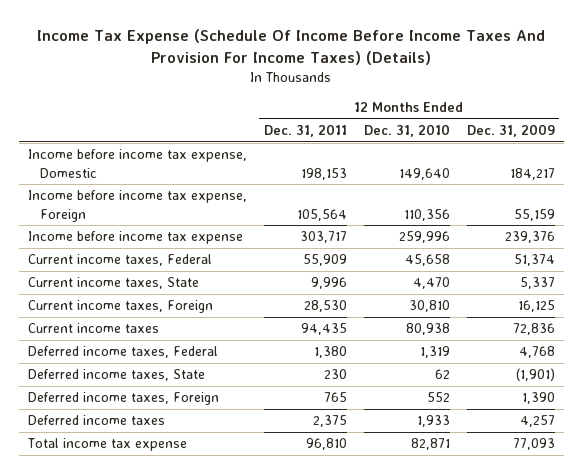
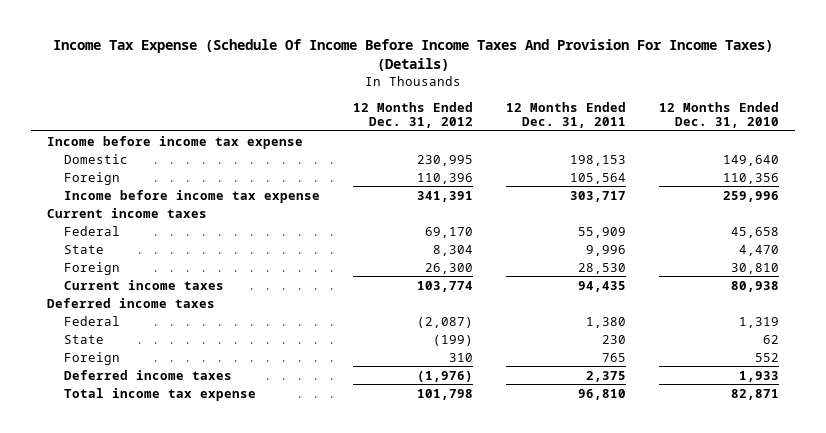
- | 12 Months Ended Dec. 31, 2011 | 12 Months Ended Dec. 31, 2010 | 12 Months Ended Dec. 31, 2009
+ | 12 Months Ended Dec. 31, 2012 | 12 Months Ended Dec. 31, 2011 | 12 Months Ended Dec. 31, 2010
- Income before income tax expense, Domestic | 198,153 | 149,640 | 184,217
- Income before income tax expense, Foreign | 105,564 | 110,356 | 55,159
+ Income before income tax expense
+ Domestic | 230,995 | 198,153 | 149,640
+ Foreign | 110,396 | 105,564 | 110,356
- Current income taxes, Federal | 55,909 | 45,658 | 51,374
- Current income taxes, State | 9,996 | 4,470 | 5,337
- Current income taxes, Foreign | 28,530 | 30,810 | 16,125
+ Current income taxes
+ Federal | 69,170 | 55,909 | 45,658
+ State | 8,304 | 9,996 | 4,470
+ Foreign | 26,300 | 28,530 | 30,810
- Deferred income taxes, Federal | 1,380 | 1,319 | 4,768
- Deferred income taxes, State | 230 | 62 | (1,901)
- Deferred income taxes, Foreign | 765 | 552 | 1,390
+ Deferred income taxes
+ Federal | (2,087) | 1,380 | 1,319
+ State | (199) | 230 | 62
+ Foreign | 310 | 765 | 552

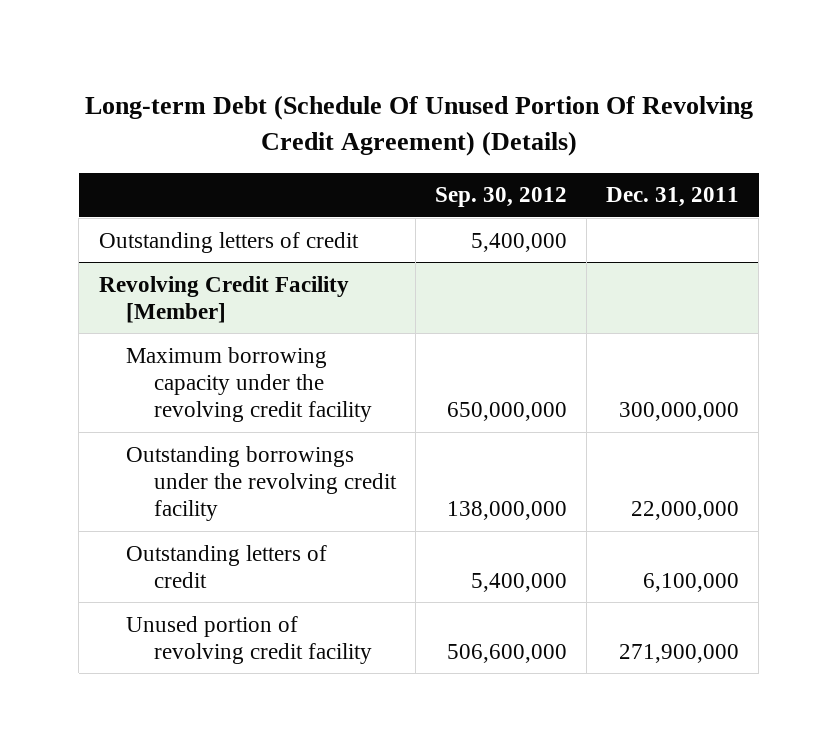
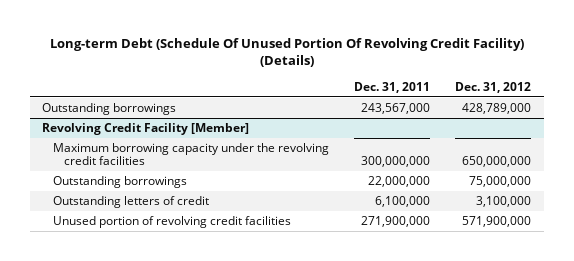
- Long-term Debt (Schedule Of Unused Portion Of Revolving Credit Agreement) (Details)
+ Long-term Debt (Schedule Of Unused Portion Of Revolving Credit Facility) (Details)
- | Sep. 30, 2012 | Dec. 31, 2011
+ | Dec. 31, 2011 | Dec. 31, 2012
- Outstanding letters of credit | 5,400,000 |
+ Outstanding borrowings | 243,567,000 | 428,789,000
@ Revolving Credit Facility [Member]
- Maximum borrowing capacity under the revolving credit facility | 650,000,000 | 300,000,000
- Outstanding borrowings under the revolving credit facility | 138,000,000 | 22,000,000
+ Maximum borrowing capacity under the revolving credit facilities | 300,000,000 | 650,000,000
+ Outstanding borrowings | 22,000,000 | 75,000,000
- Unused portion of revolving credit facility | 506,600,000 | 271,900,000
+ Unused portion of revolving credit facilities | 271,900,000 | 571,900,000

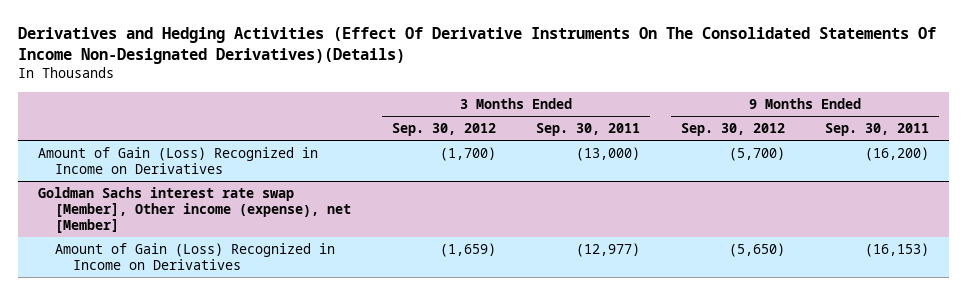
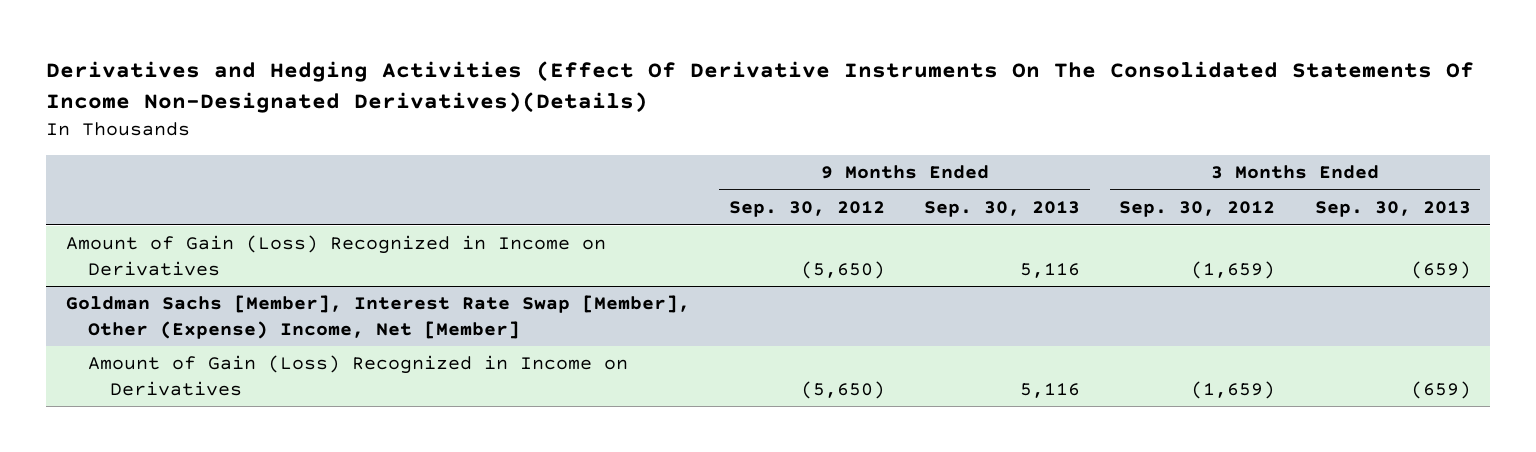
- | 3 Months Ended Sep. 30, 2012 | 3 Months Ended Sep. 30, 2011 | 9 Months Ended Sep. 30, 2012 | 9 Months Ended Sep. 30, 2011
+ | 9 Months Ended Sep. 30, 2012 | 9 Months Ended Sep. 30, 2013 | 3 Months Ended Sep. 30, 2012 | 3 Months Ended Sep. 30, 2013
- Amount of Gain (Loss) Recognized in Income on Derivatives | (1,700) | (13,000) | (5,700) | (16,200)
- Goldman Sachs interest rate swap [Member], Other income (expense), net [Member]
+ Goldman Sachs [Member], Interest Rate Swap [Member], Other (Expense) Income, Net [Member]
+ Amount of Gain (Loss) Recognized in Income on Derivatives | (5,650) | 5,116 | (1,659) | (659)

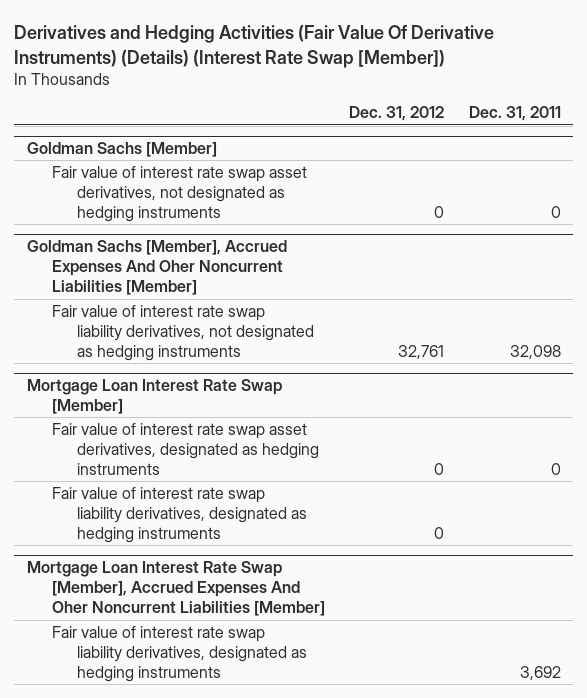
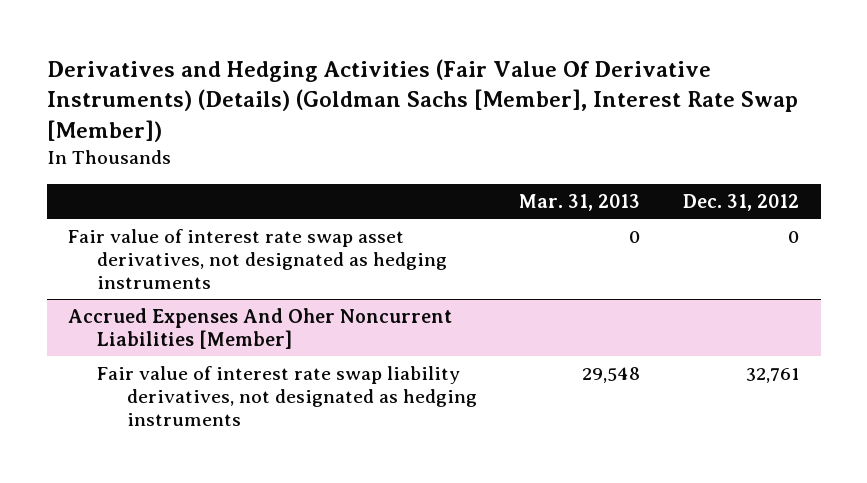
- Derivatives and Hedging Activities (Fair Value Of Derivative Instruments) (Details) (Interest Rate Swap [Member])
+ Derivatives and Hedging Activities (Fair Value Of Derivative Instruments) (Details) (Goldman Sachs [Member], Interest Rate Swap [Member])
- | Dec. 31, 2012 | Dec. 31, 2011
+ | Mar. 31, 2013 | Dec. 31, 2012
- Goldman Sachs [Member]
- Goldman Sachs [Member], Accrued Expenses And Oher Noncurrent Liabilities [Member]
+ Accrued Expenses And Oher Noncurrent Liabilities [Member]
- Mortgage Loan Interest Rate Swap [Member]
- Fair value of interest rate swap asset derivatives, designated as hedging instruments | 0 | 0
- Fair value of interest rate swap liability derivatives, designated as hedging instruments | 0 |
- Mortgage Loan Interest Rate Swap [Member], Accrued Expenses And Oher Noncurrent Liabilities [Member]
- Fair value of interest rate swap liability derivatives, designated as hedging instruments | | 3,692

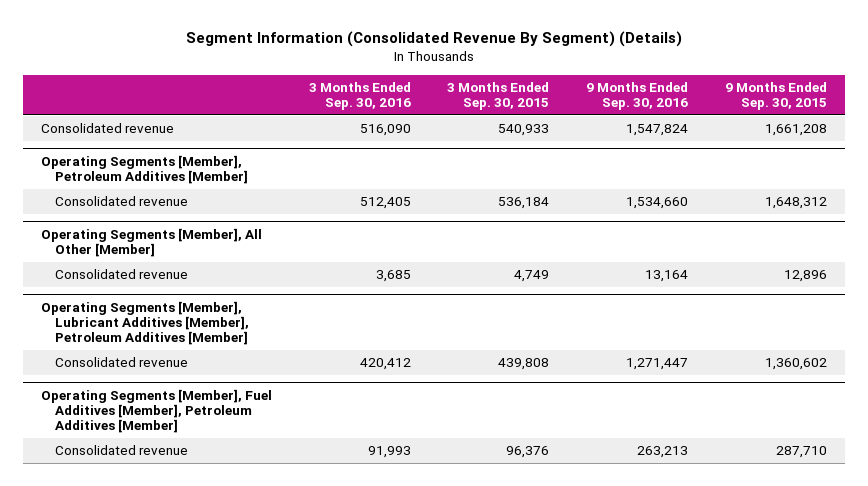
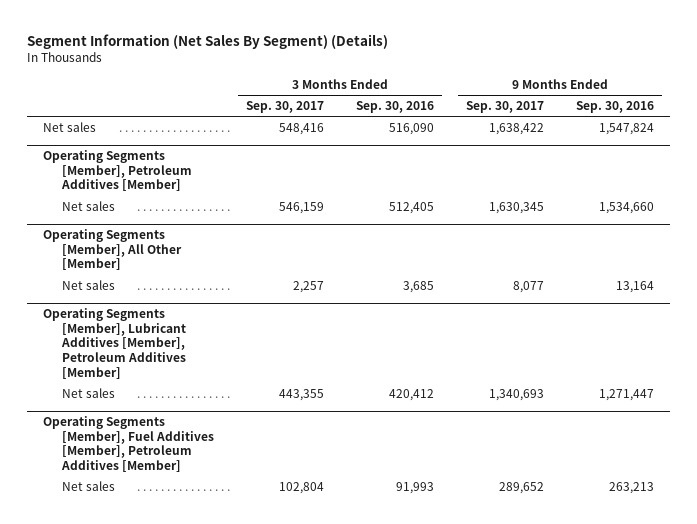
- Segment Information (Consolidated Revenue By Segment) (Details)
+ Segment Information (Net Sales By Segment) (Details)
- | 3 Months Ended Sep. 30, 2016 | 3 Months Ended Sep. 30, 2015 | 9 Months Ended Sep. 30, 2016 | 9 Months Ended Sep. 30, 2015
+ | 3 Months Ended Sep. 30, 2017 | 3 Months Ended Sep. 30, 2016 | 9 Months Ended Sep. 30, 2017 | 9 Months Ended Sep. 30, 2016
- Consolidated revenue | 516,090 | 540,933 | 1,547,824 | 1,661,208
+ Net sales | 548,416 | 516,090 | 1,638,422 | 1,547,824
@ Operating Segments [Member], Petroleum Additives [Member]
- Consolidated revenue | 512,405 | 536,184 | 1,534,660 | 1,648,312
+ Net sales | 546,159 | 512,405 | 1,630,345 | 1,534,660
@ Operating Segments [Member], All Other [Member]
- Consolidated revenue | 3,685 | 4,749 | 13,164 | 12,896
+ Net sales | 2,257 | 3,685 | 8,077 | 13,164
@ Operating Segments [Member], Lubricant Additives [Member], Petroleum Additives [Member]
- Consolidated revenue | 420,412 | 439,808 | 1,271,447 | 1,360,602
+ Net sales | 443,355 | 420,412 | 1,340,693 | 1,271,447
@ Operating Segments [Member], Fuel Additives [Member], Petroleum Additives [Member]
- Consolidated revenue | 91,993 | 96,376 | 263,213 | 287,710
+ Net sales | 102,804 | 91,993 | 289,652 | 263,213

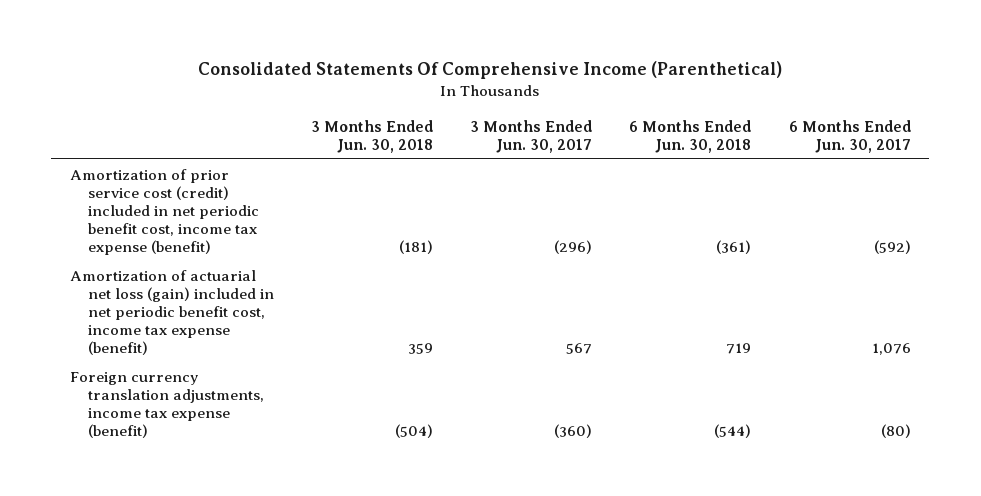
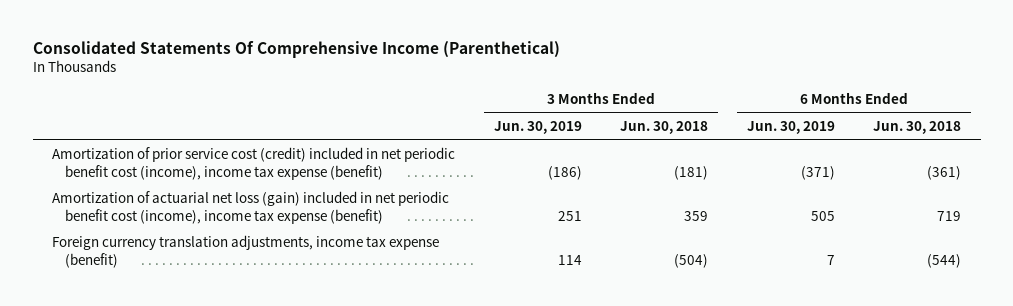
- | 3 Months Ended Jun. 30, 2018 | 3 Months Ended Jun. 30, 2017 | 6 Months Ended Jun. 30, 2018 | 6 Months Ended Jun. 30, 2017
+ | 3 Months Ended Jun. 30, 2019 | 3 Months Ended Jun. 30, 2018 | 6 Months Ended Jun. 30, 2019 | 6 Months Ended Jun. 30, 2018
- Amortization of prior service cost (credit) included in net periodic benefit cost, income tax expense (benefit) | (181) | (296) | (361) | (592)
- Amortization of actuarial net loss (gain) included in net periodic benefit cost, income tax expense (benefit) | 359 | 567 | 719 | 1,076
+ Amortization of prior service cost (credit) included in net periodic benefit cost (income), income tax expense (benefit) | (186) | (181) | (371) | (361)
+ Amortization of actuarial net loss (gain) included in net periodic benefit cost (income), income tax expense (benefit) | 251 | 359 | 505 | 719

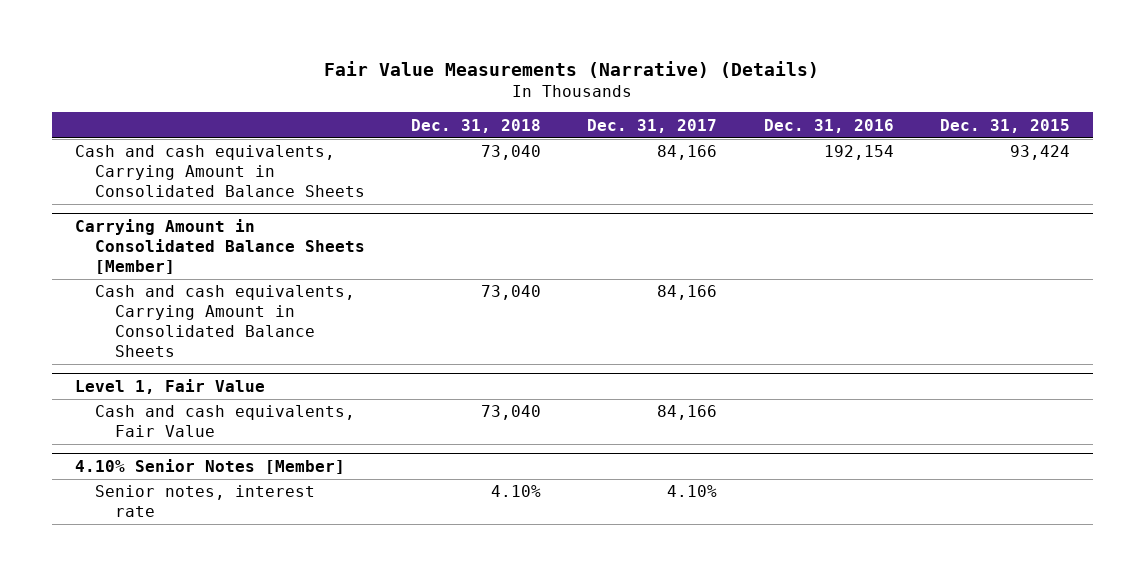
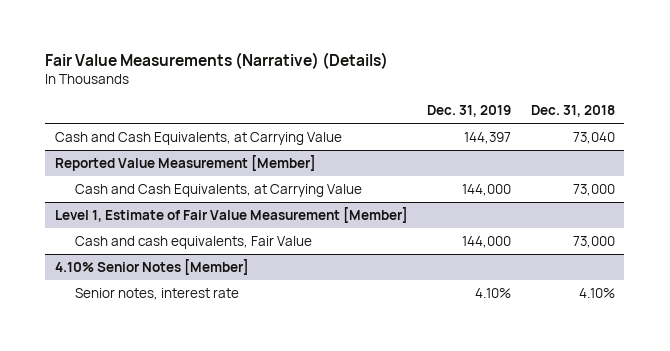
- | Dec. 31, 2018 | Dec. 31, 2017 | Dec. 31, 2016 | Dec. 31, 2015
+ | Dec. 31, 2019 | Dec. 31, 2018
- Cash and cash equivalents, Carrying Amount in Consolidated Balance Sheets | 73,040 | 84,166 | 192,154 | 93,424
- Carrying Amount in Consolidated Balance Sheets [Member]
- Cash and cash equivalents, Carrying Amount in Consolidated Balance Sheets | 73,040 | 84,166 | |
- Level 1, Fair Value
- Cash and cash equivalents, Fair Value | 73,040 | 84,166 | |
+ Cash and Cash Equivalents, at Carrying Value | 144,397 | 73,040
+ Reported Value Measurement [Member]
+ Cash and Cash Equivalents, at Carrying Value | 144,000 | 73,000
+ Level 1, Estimate of Fair Value Measurement [Member]
+ Cash and cash equivalents, Fair Value | 144,000 | 73,000

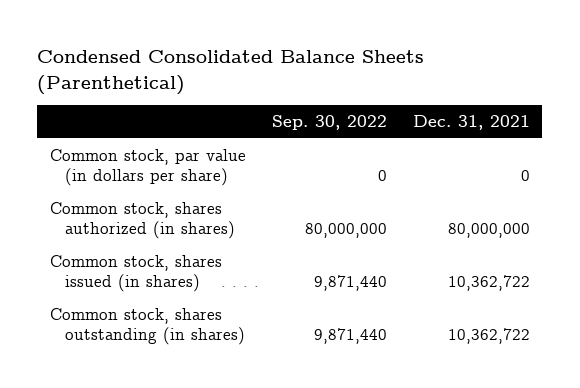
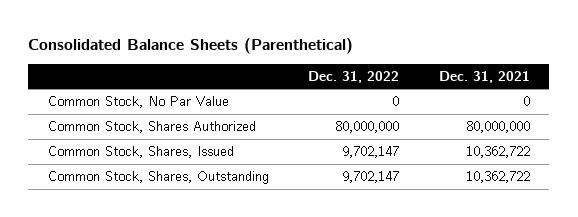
- Condensed Consolidated Balance Sheets (Parenthetical)
+ Consolidated Balance Sheets (Parenthetical)
- | Sep. 30, 2022 | Dec. 31, 2021
+ | Dec. 31, 2022 | Dec. 31, 2021
- Common stock, par value (in dollars per share) | 0 | 0
- Common stock, shares authorized (in shares) | 80,000,000 | 80,000,000
- Common stock, shares issued (in shares) | 9,871,440 | 10,362,722
- Common stock, shares outstanding (in shares) | 9,871,440 | 10,362,722
+ Common Stock, No Par Value | 0 | 0
+ Common Stock, Shares Authorized | 80,000,000 | 80,000,000
+ Common Stock, Shares, Issued | 9,702,147 | 10,362,722
+ Common Stock, Shares, Outstanding | 9,702,147 | 10,362,722

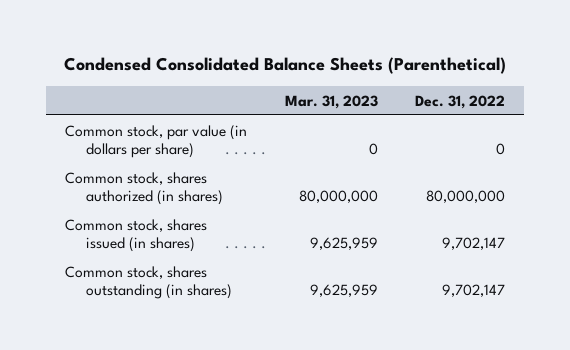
- Consolidated Balance Sheets (Parenthetical)
+ Condensed Consolidated Balance Sheets (Parenthetical)
- | Dec. 31, 2022 | Dec. 31, 2021
+ | Mar. 31, 2023 | Dec. 31, 2022
- Common Stock, No Par Value | 0 | 0
- Common Stock, Shares Authorized | 80,000,000 | 80,000,000
- Common Stock, Shares, Issued | 9,702,147 | 10,362,722
- Common Stock, Shares, Outstanding | 9,702,147 | 10,362,722
+ Common stock, par value (in dollars per share) | 0 | 0
+ Common stock, shares authorized (in shares) | 80,000,000 | 80,000,000
+ Common stock, shares issued (in shares) | 9,625,959 | 9,702,147
+ Common stock, shares outstanding (in shares) | 9,625,959 | 9,702,147

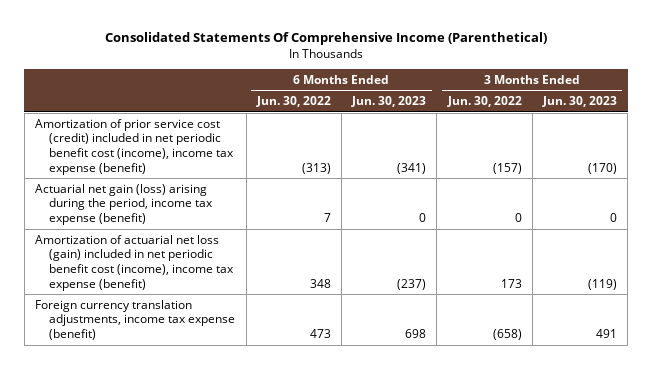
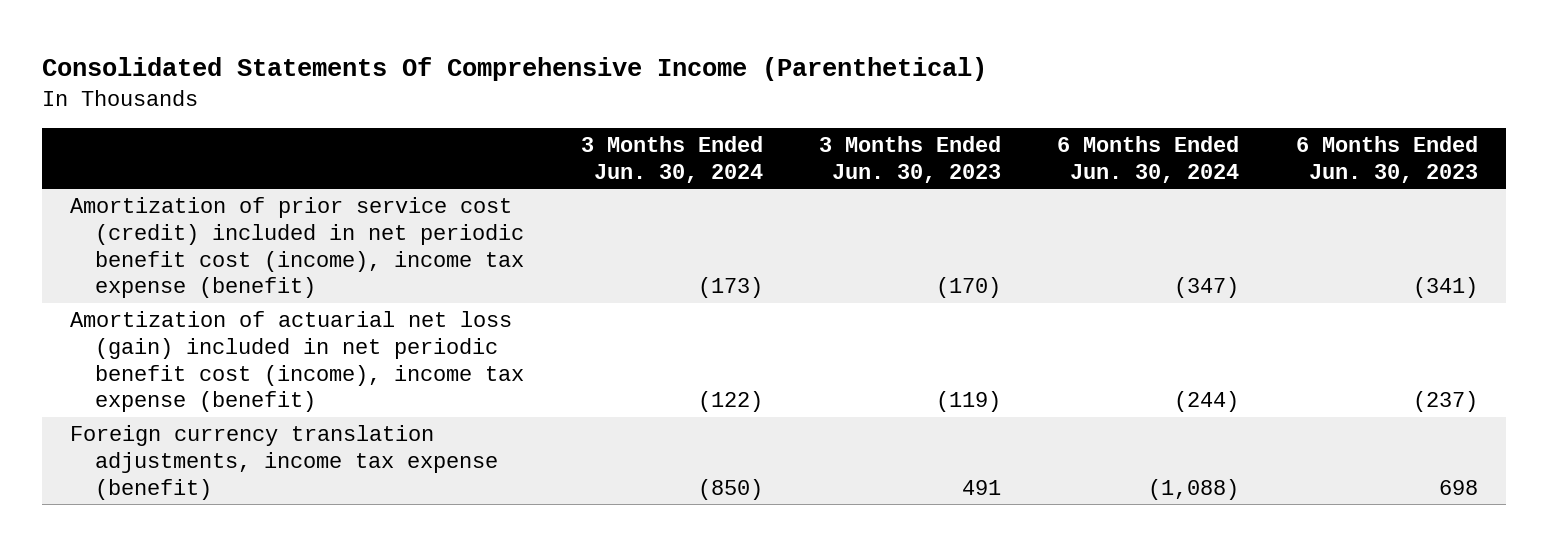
- | 6 Months Ended Jun. 30, 2022 | 6 Months Ended Jun. 30, 2023 | 3 Months Ended Jun. 30, 2022 | 3 Months Ended Jun. 30, 2023
+ | 3 Months Ended Jun. 30, 2024 | 3 Months Ended Jun. 30, 2023 | 6 Months Ended Jun. 30, 2024 | 6 Months Ended Jun. 30, 2023
- Actuarial net gain (loss) arising during the period, income tax expense (benefit) | 7 | 0 | 0 | 0

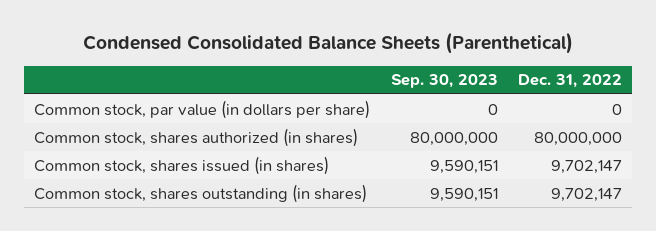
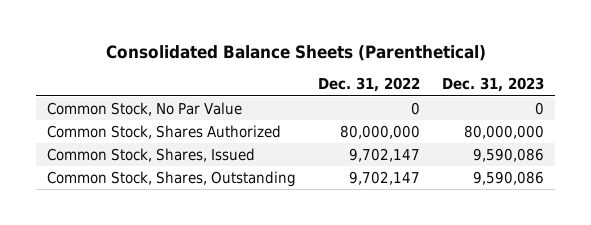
- Condensed Consolidated Balance Sheets (Parenthetical)
+ Consolidated Balance Sheets (Parenthetical)
- | Sep. 30, 2023 | Dec. 31, 2022
+ | Dec. 31, 2022 | Dec. 31, 2023
- Common stock, par value (in dollars per share) | 0 | 0
- Common stock, shares authorized (in shares) | 80,000,000 | 80,000,000
- Common stock, shares issued (in shares) | 9,590,151 | 9,702,147
- Common stock, shares outstanding (in shares) | 9,590,151 | 9,702,147
+ Common Stock, No Par Value | 0 | 0
+ Common Stock, Shares Authorized | 80,000,000 | 80,000,000
+ Common Stock, Shares, Issued | 9,702,147 | 9,590,086
+ Common Stock, Shares, Outstanding | 9,702,147 | 9,590,086

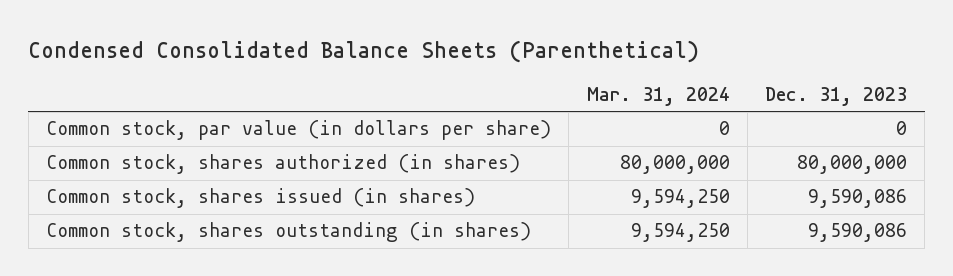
- Consolidated Balance Sheets (Parenthetical)
+ Condensed Consolidated Balance Sheets (Parenthetical)
- | Dec. 31, 2022 | Dec. 31, 2023
+ | Mar. 31, 2024 | Dec. 31, 2023
- Common Stock, No Par Value | 0 | 0
- Common Stock, Shares Authorized | 80,000,000 | 80,000,000
- Common Stock, Shares, Issued | 9,702,147 | 9,590,086
- Common Stock, Shares, Outstanding | 9,702,147 | 9,590,086
+ Common stock, par value (in dollars per share) | 0 | 0
+ Common stock, shares authorized (in shares) | 80,000,000 | 80,000,000
+ Common stock, shares issued (in shares) | 9,594,250 | 9,590,086
+ Common stock, shares outstanding (in shares) | 9,594,250 | 9,590,086

